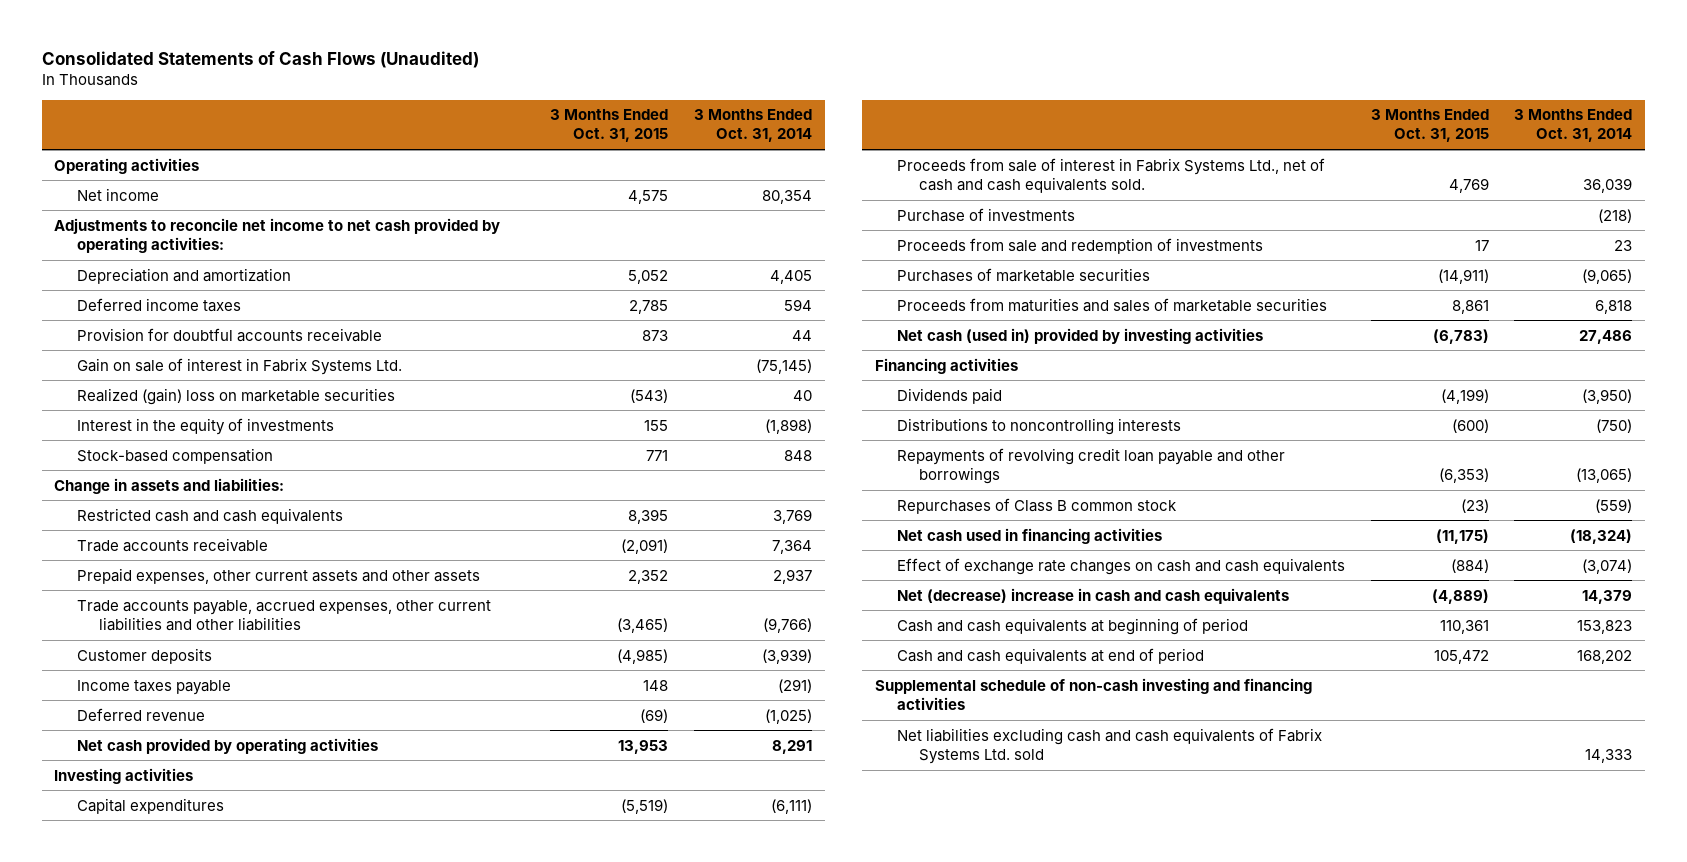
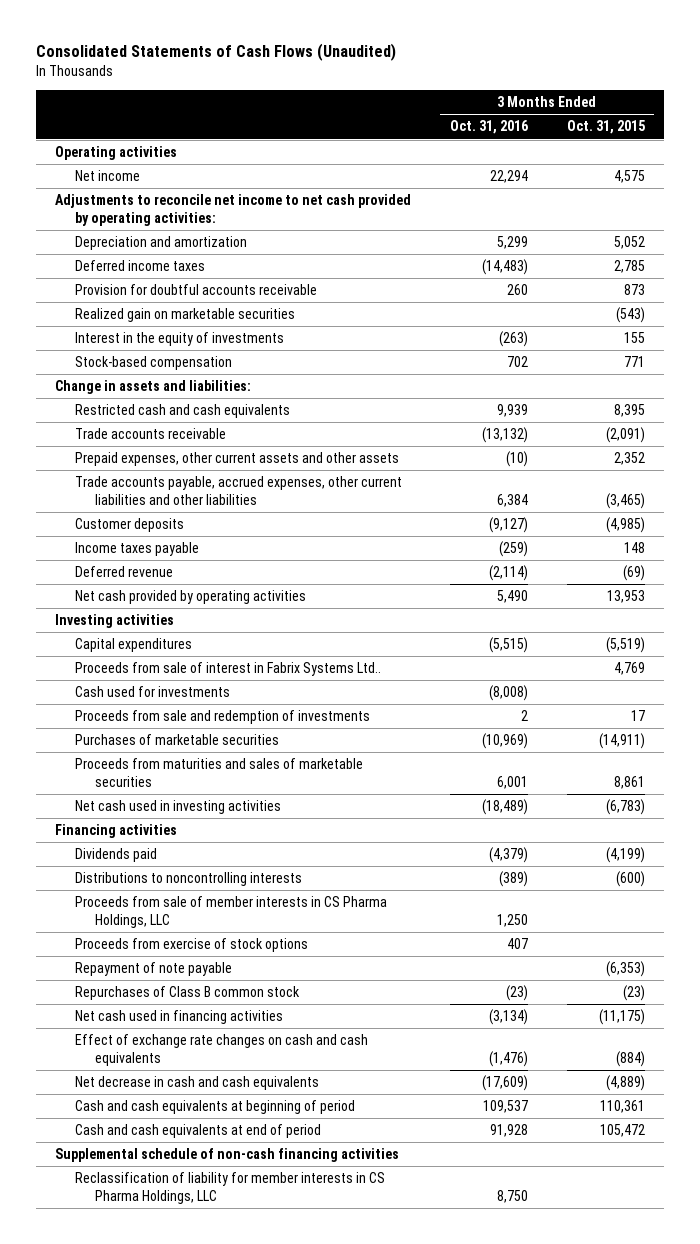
- | 3 Months Ended Oct. 31, 2015 | 3 Months Ended Oct. 31, 2014
+ | 3 Months Ended Oct. 31, 2016 | 3 Months Ended Oct. 31, 2015
- Gain on sale of interest in Fabrix Systems Ltd. | | (75,145)
- Realized (gain) loss on marketable securities | (543) | 40
+ Realized gain on marketable securities | | (543)
- Proceeds from sale of interest in Fabrix Systems Ltd., net of cash and cash equivalents sold. | 4,769 | 36,039
- Purchase of investments | | (218)
+ Proceeds from sale of interest in Fabrix Systems Ltd.. | | 4,769
+ Cash used for investments | (8,008) |
- Net cash (used in) provided by investing activities | (6,783) | 27,486
+ Net cash used in investing activities | (18,489) | (6,783)
- Repayments of revolving credit loan payable and other borrowings | (6,353) | (13,065)
+ Proceeds from sale of member interests in CS Pharma Holdings, LLC | 1,250 |
+ Proceeds from exercise of stock options | 407 |
+ Repayment of note payable | | (6,353)
- Net (decrease) increase in cash and cash equivalents | (4,889) | 14,379
+ Net decrease in cash and cash equivalents | (17,609) | (4,889)
- Supplemental schedule of non-cash investing and financing activities
- Net liabilities excluding cash and cash equivalents of Fabrix Systems Ltd. sold | | 14,333
+ Supplemental schedule of non-cash financing activities
+ Reclassification of liability for member interests in CS Pharma Holdings, LLC | 8,750 |

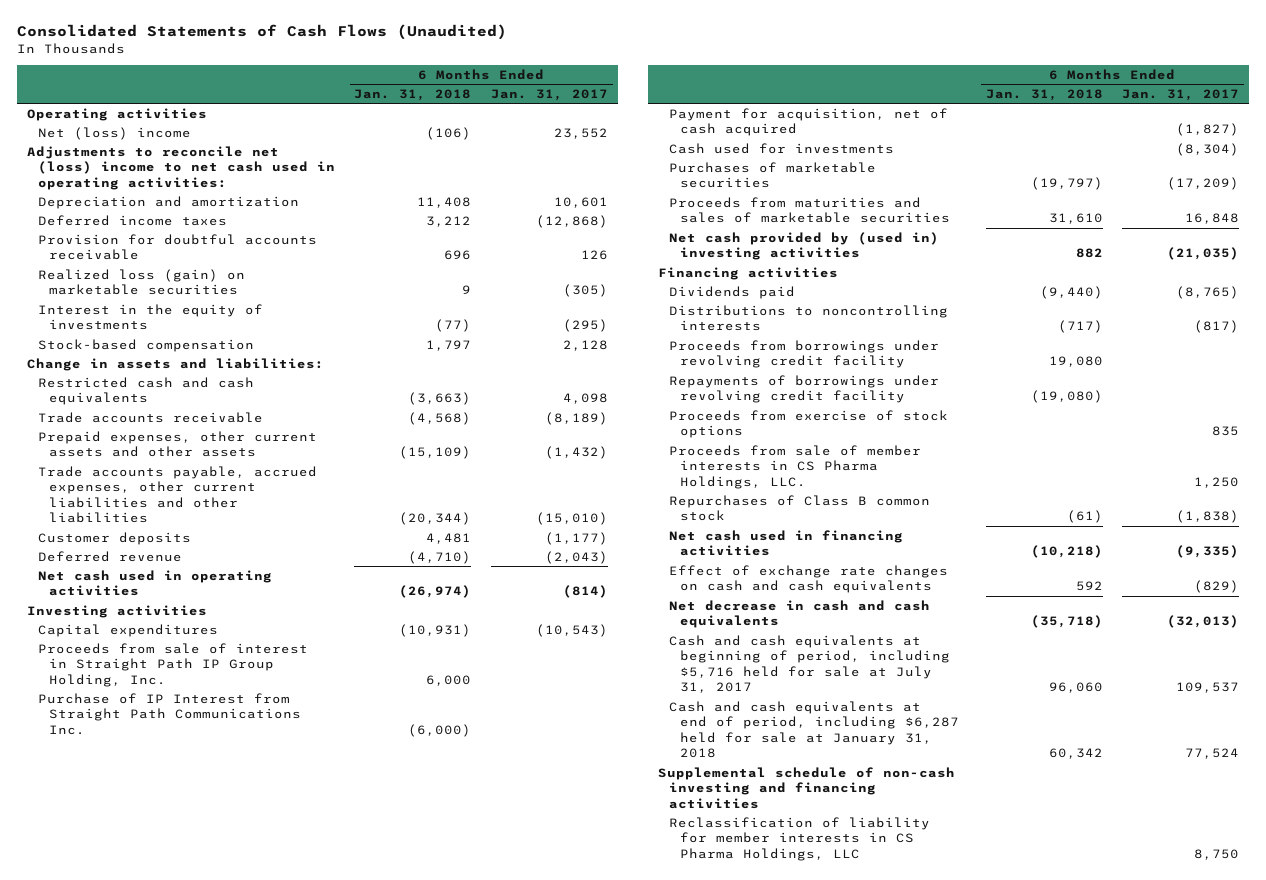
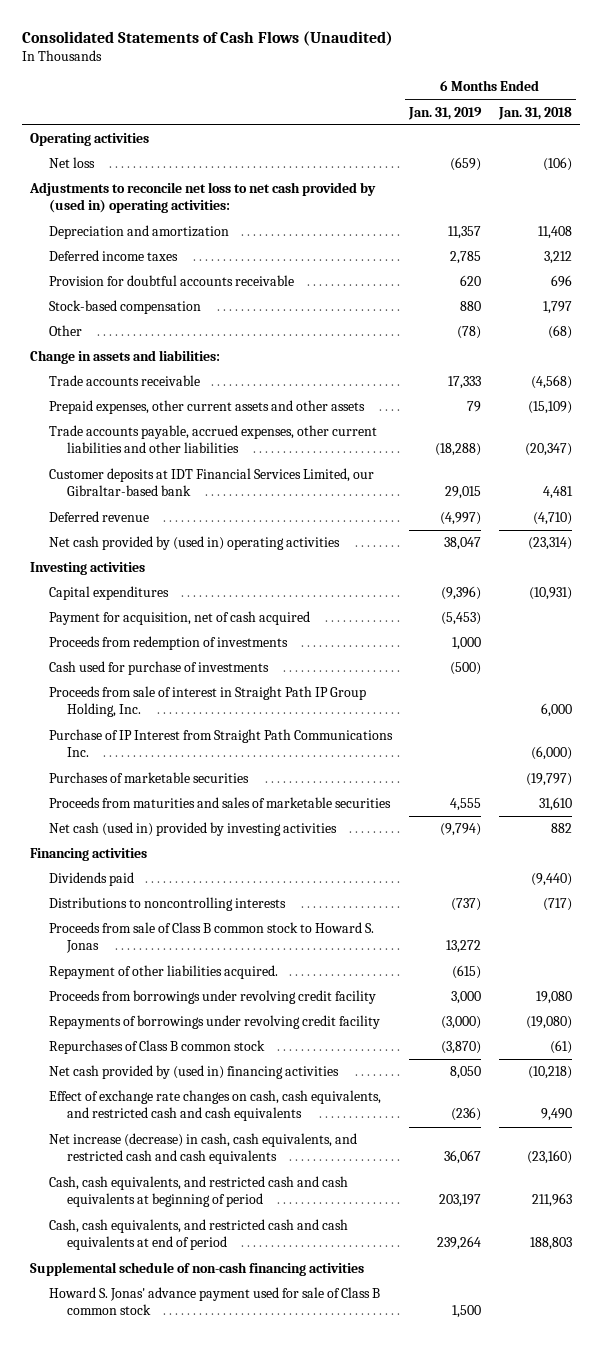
- | 6 Months Ended Jan. 31, 2018 | 6 Months Ended Jan. 31, 2017
+ | 6 Months Ended Jan. 31, 2019 | 6 Months Ended Jan. 31, 2018
- Net (loss) income | (106) | 23,552
- Adjustments to reconcile net (loss) income to net cash used in operating activities:
+ Net loss | (659) | (106)
+ Adjustments to reconcile net loss to net cash provided by (used in) operating activities:
- Realized loss (gain) on marketable securities | 9 | (305)
- Interest in the equity of investments | (77) | (295)
+ Other | (78) | (68)
- Restricted cash and cash equivalents | (3,663) | 4,098
- Trade accounts payable, accrued expenses, other current liabilities and other liabilities | (20,344) | (15,010)
- Customer deposits | 4,481 | (1,177)
+ Trade accounts payable, accrued expenses, other current liabilities and other liabilities | (18,288) | (20,347)
+ Customer deposits at IDT Financial Services Limited, our Gibraltar-based bank | 29,015 | 4,481
- Net cash used in operating activities | (26,974) | (814)
+ Net cash provided by (used in) operating activities | 38,047 | (23,314)
moved up: Payment for acquisition, net of cash acquired | (5,453) |
+ Proceeds from redemption of investments | 1,000 |
+ Cash used for purchase of investments | (500) |
- Cash used for investments | | (8,304)
- Net cash provided by (used in) investing activities | 882 | (21,035)
+ Net cash (used in) provided by investing activities | (9,794) | 882
+ Proceeds from sale of Class B common stock to Howard S. Jonas | 13,272 |
+ Repayment of other liabilities acquired. | (615) |
- Proceeds from exercise of stock options | | 835
- Proceeds from sale of member interests in CS Pharma Holdings, LLC. | | 1,250
- Net cash used in financing activities | (10,218) | (9,335)
- Effect of exchange rate changes on cash and cash equivalents | 592 | (829)
- Net decrease in cash and cash equivalents | (35,718) | (32,013)
- Cash and cash equivalents at beginning of period, including $5,716 held for sale at July 31, 2017 | 96,060 | 109,537
- Cash and cash equivalents at end of period, including $6,287 held for sale at January 31, 2018 | 60,342 | 77,524
- Supplemental schedule of non-cash investing and financing activities
- Reclassification of liability for member interests in CS Pharma Holdings, LLC | | 8,750
+ Net cash provided by (used in) financing activities | 8,050 | (10,218)
+ Effect of exchange rate changes on cash, cash equivalents, and restricted cash and cash equivalents | (236) | 9,490
+ Net increase (decrease) in cash, cash equivalents, and restricted cash and cash equivalents | 36,067 | (23,160)
+ Cash, cash equivalents, and restricted cash and cash equivalents at beginning of period | 203,197 | 211,963
+ Cash, cash equivalents, and restricted cash and cash equivalents at end of period | 239,264 | 188,803
+ Supplemental schedule of non-cash financing activities
+ Howard S. Jonas' advance payment used for sale of Class B common stock | 1,500 |

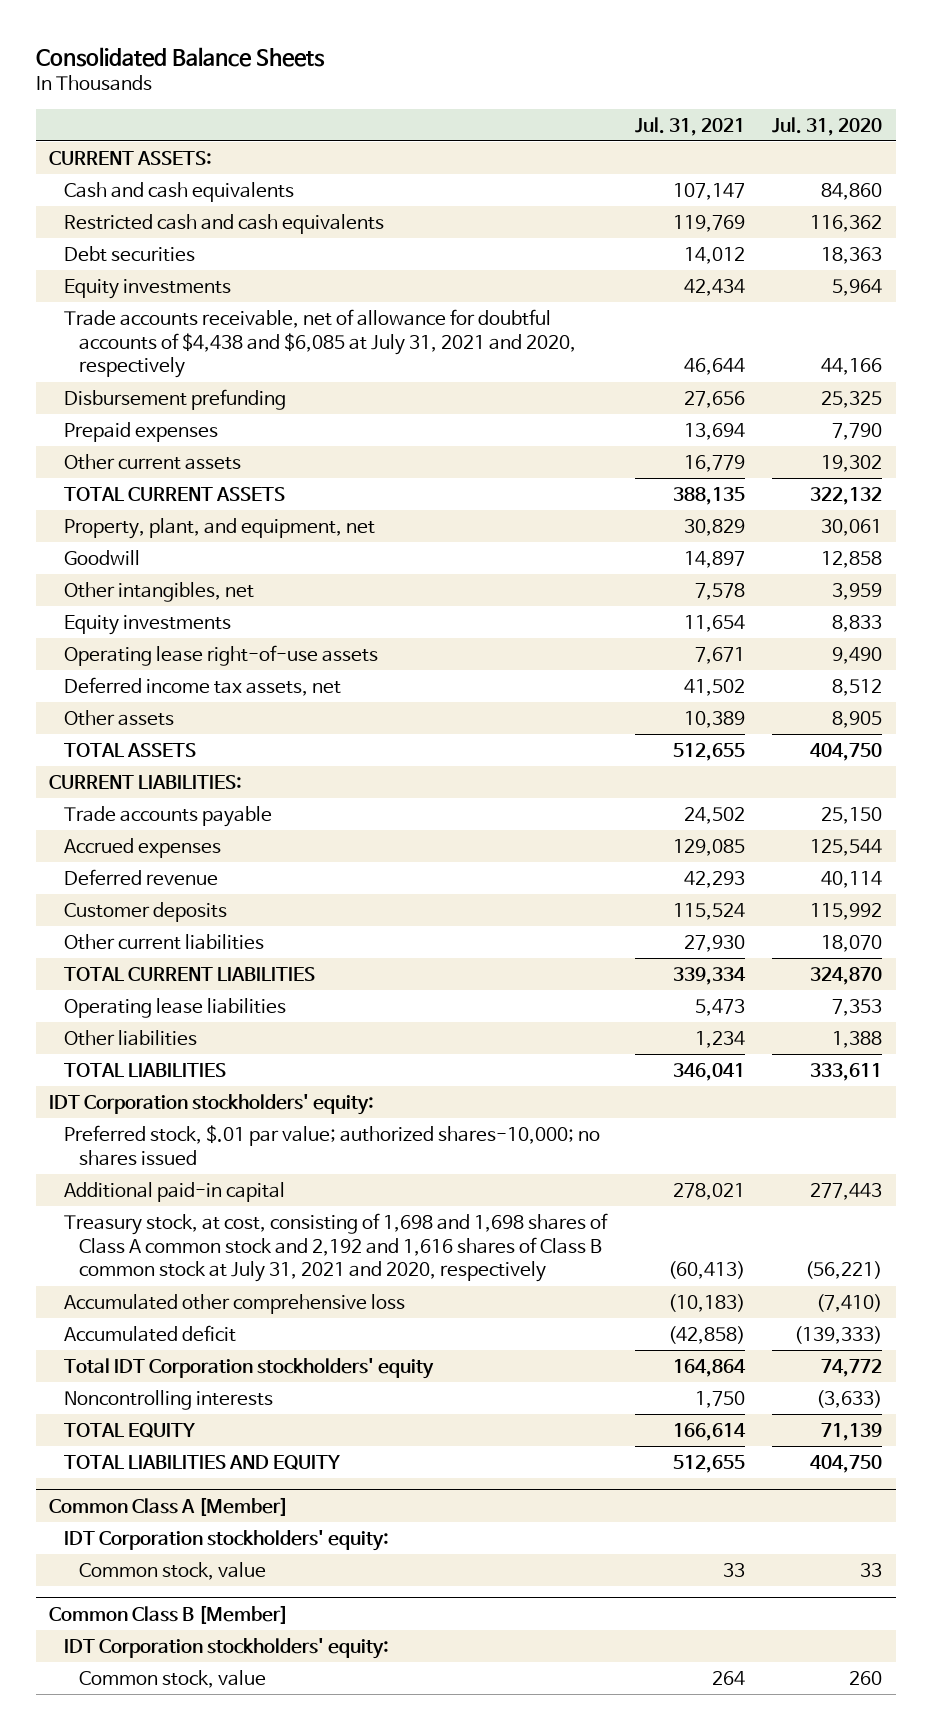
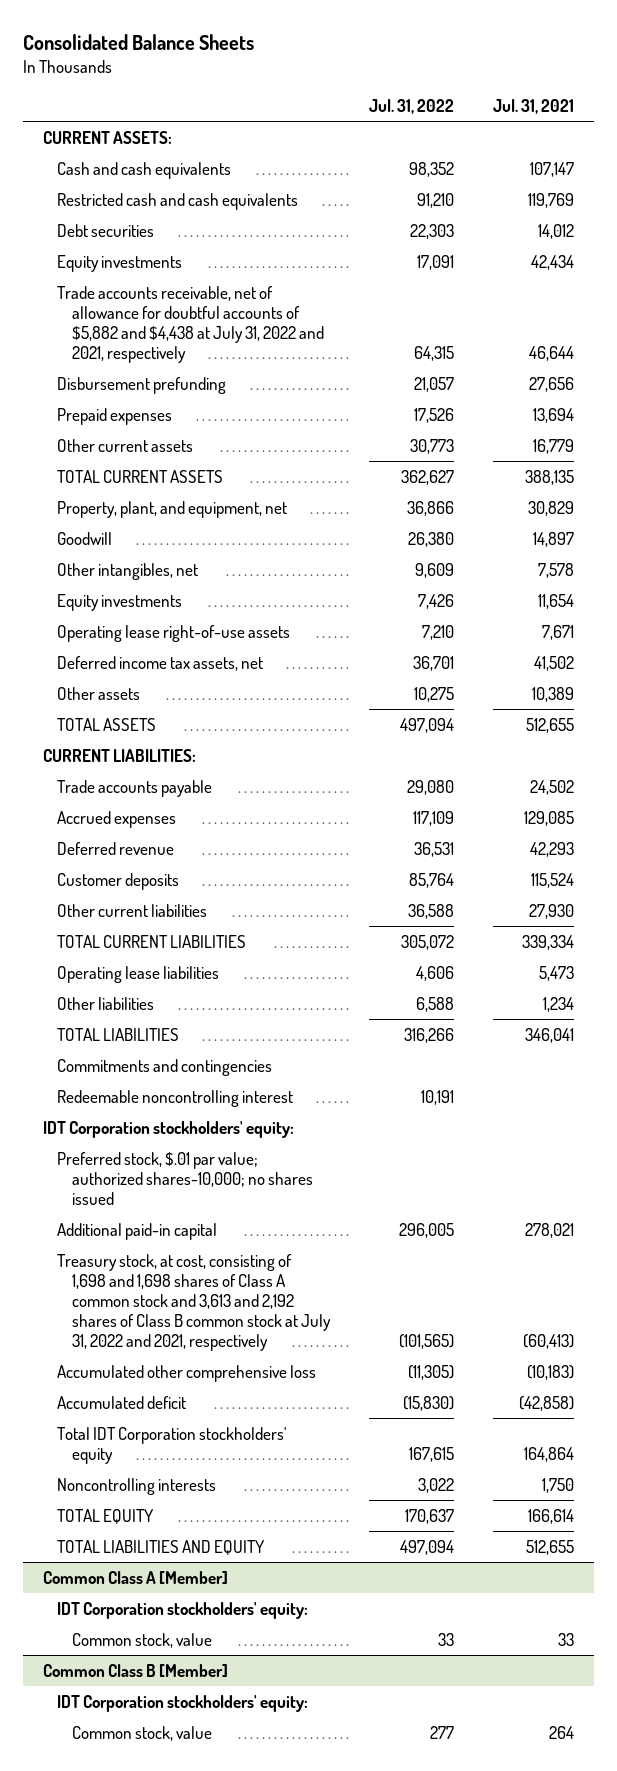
- | Jul. 31, 2021 | Jul. 31, 2020
+ | Jul. 31, 2022 | Jul. 31, 2021
- Trade accounts receivable, net of allowance for doubtful accounts of $4,438 and $6,085 at July 31, 2021 and 2020, respectively | 46,644 | 44,166
+ Trade accounts receivable, net of allowance for doubtful accounts of $5,882 and $4,438 at July 31, 2022 and 2021, respectively | 64,315 | 46,644
+ Commitments and contingencies
+ Redeemable noncontrolling interest | 10,191 |
- Treasury stock, at cost, consisting of 1,698 and 1,698 shares of Class A common stock and 2,192 and 1,616 shares of Class B common stock at July 31, 2021 and 2020, respectively | (60,413) | (56,221)
+ Treasury stock, at cost, consisting of 1,698 and 1,698 shares of Class A common stock and 3,613 and 2,192 shares of Class B common stock at July 31, 2022 and 2021, respectively | (101,565) | (60,413)

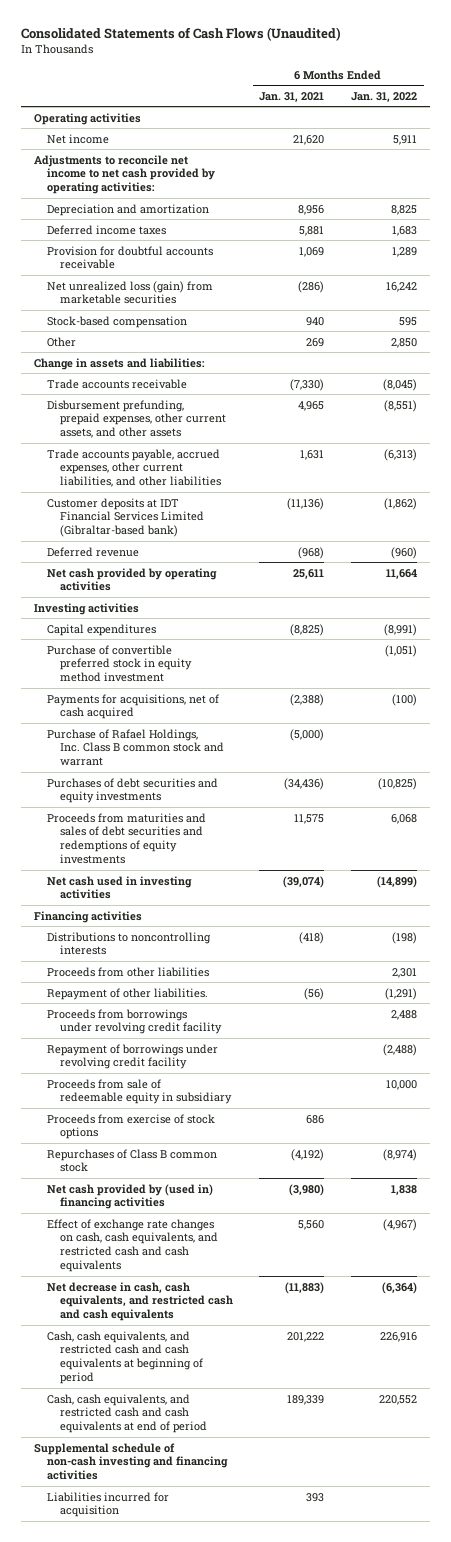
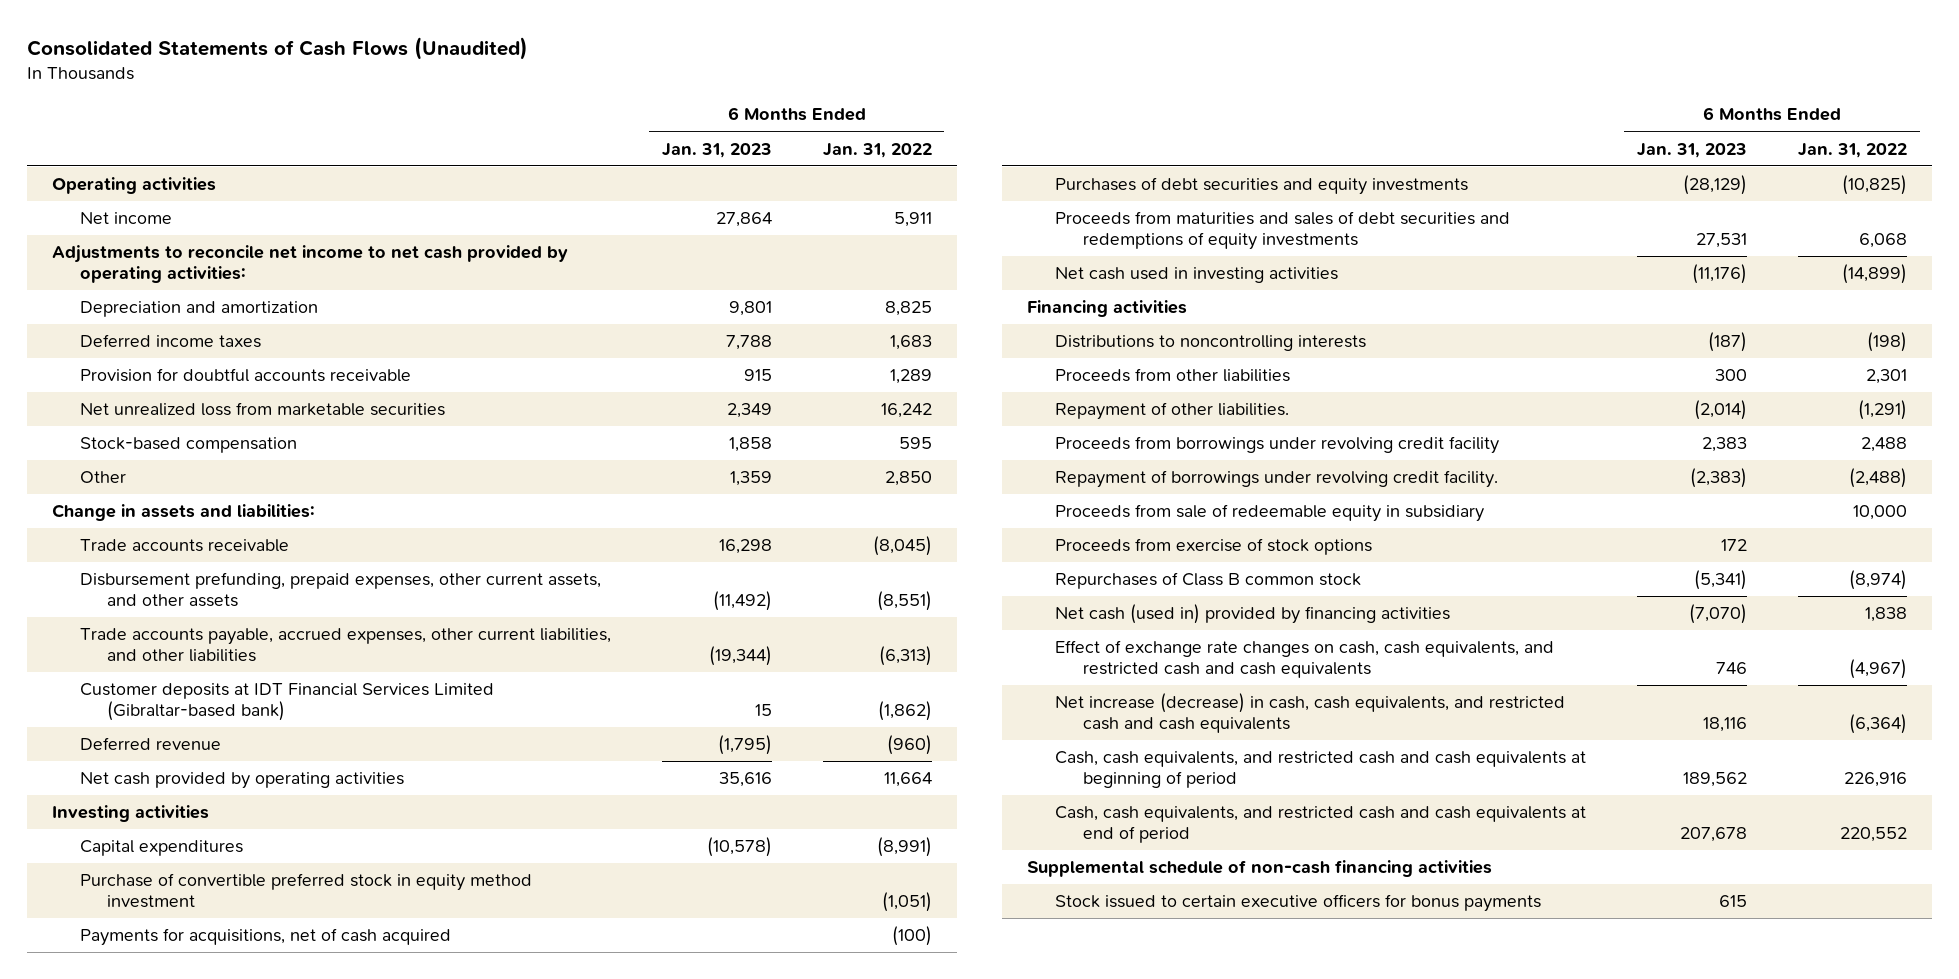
- | 6 Months Ended Jan. 31, 2021 | 6 Months Ended Jan. 31, 2022
+ | 6 Months Ended Jan. 31, 2023 | 6 Months Ended Jan. 31, 2022
- Net unrealized loss (gain) from marketable securities | (286) | 16,242
+ Net unrealized loss from marketable securities | 2,349 | 16,242
- Purchase of Rafael Holdings, Inc. Class B common stock and warrant | (5,000) |
- Repayment of borrowings under revolving credit facility | | (2,488)
+ Repayment of borrowings under revolving credit facility. | (2,383) | (2,488)
- Net cash provided by (used in) financing activities | (3,980) | 1,838
+ Net cash (used in) provided by financing activities | (7,070) | 1,838
- Net decrease in cash, cash equivalents, and restricted cash and cash equivalents | (11,883) | (6,364)
+ Net increase (decrease) in cash, cash equivalents, and restricted cash and cash equivalents | 18,116 | (6,364)
- Supplemental schedule of non-cash investing and financing activities
- Liabilities incurred for acquisition | 393 |
+ Supplemental schedule of non-cash financing activities
+ Stock issued to certain executive officers for bonus payments | 615 |

